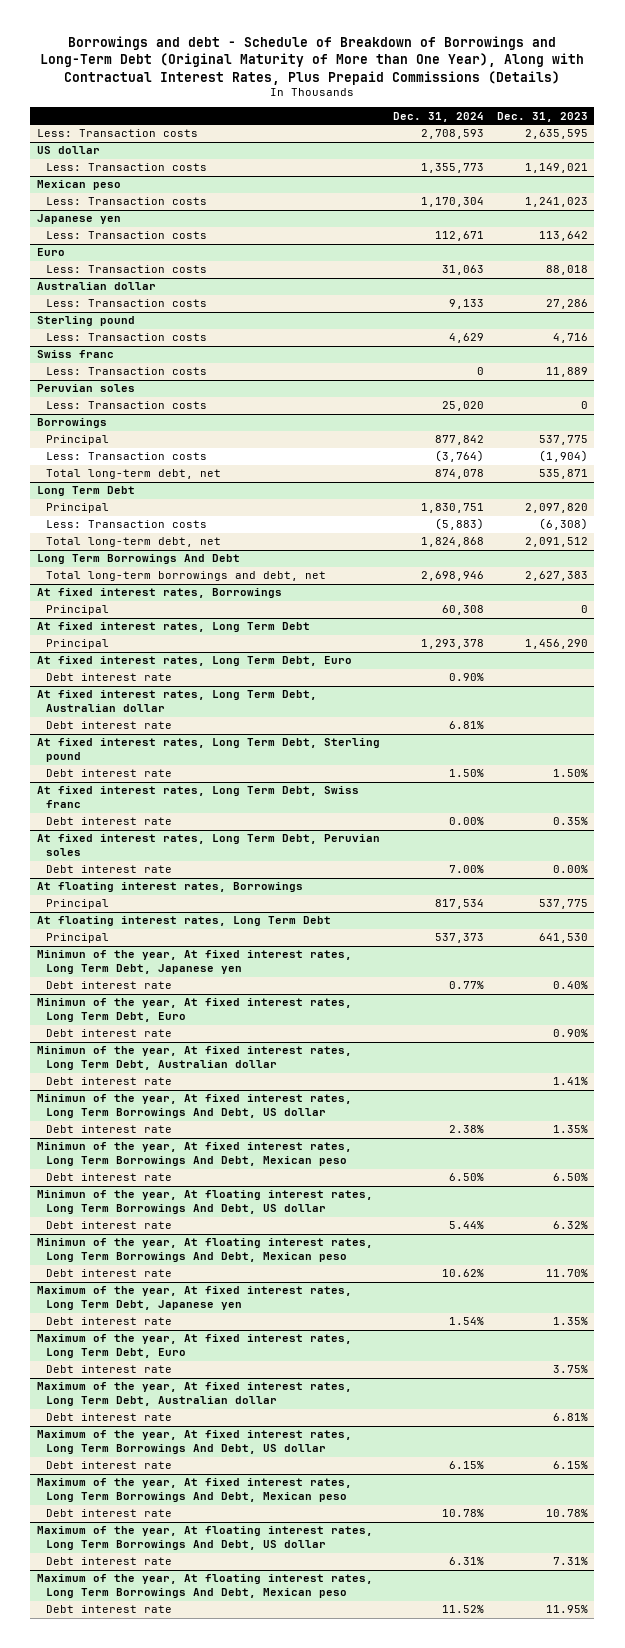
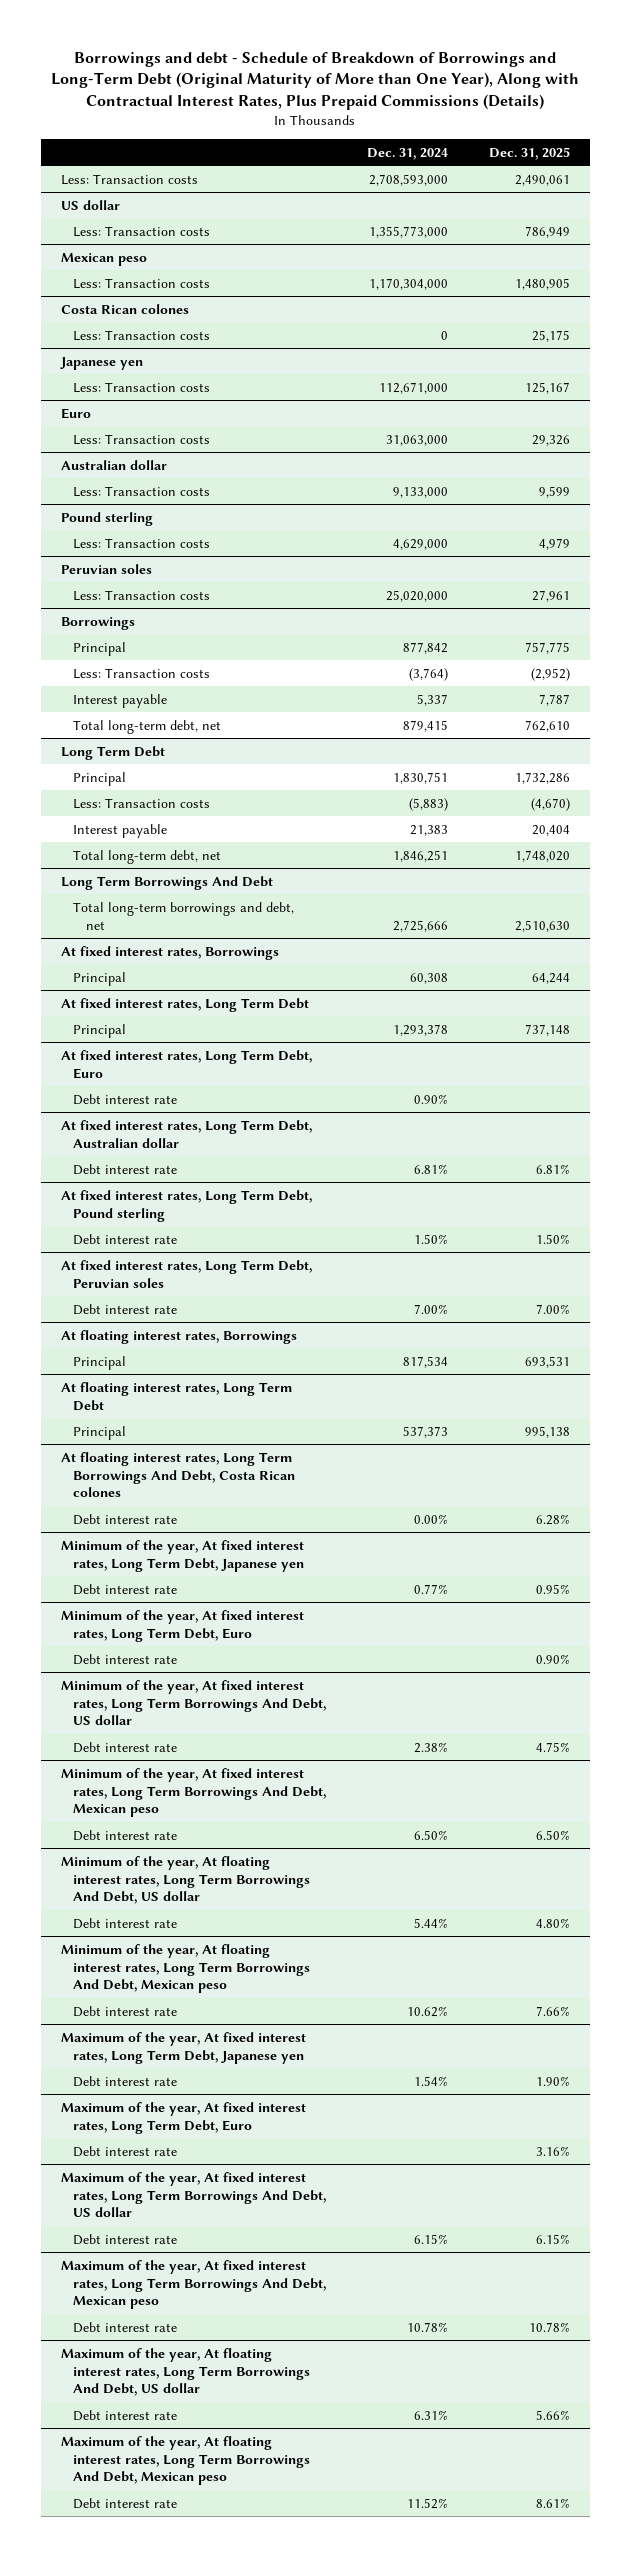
- | Dec. 31, 2024 | Dec. 31, 2023
+ | Dec. 31, 2024 | Dec. 31, 2025
- Less: Transaction costs | 2,708,593 | 2,635,595
+ Less: Transaction costs | 2,708,593,000 | 2,490,061
@ US dollar
- Less: Transaction costs | 1,355,773 | 1,149,021
+ Less: Transaction costs | 1,355,773,000 | 786,949
@ Mexican peso
- Less: Transaction costs | 1,170,304 | 1,241,023
+ Less: Transaction costs | 1,170,304,000 | 1,480,905
+ Costa Rican colones
+ Less: Transaction costs | 0 | 25,175
@ Japanese yen
- Less: Transaction costs | 112,671 | 113,642
+ Less: Transaction costs | 112,671,000 | 125,167
@ Euro
- Less: Transaction costs | 31,063 | 88,018
+ Less: Transaction costs | 31,063,000 | 29,326
@ Australian dollar
- Less: Transaction costs | 9,133 | 27,286
- Sterling pound
- Less: Transaction costs | 4,629 | 4,716
- Swiss franc
- Less: Transaction costs | 0 | 11,889
@ Australian dollar
+ Less: Transaction costs | 9,133,000 | 9,599
+ Pound sterling
+ Less: Transaction costs | 4,629,000 | 4,979
@ Peruvian soles
- Less: Transaction costs | 25,020 | 0
+ Less: Transaction costs | 25,020,000 | 27,961
@ Borrowings
- Total long-term debt, net | 874,078 | 535,871
+ Interest payable | 5,337 | 7,787
+ Total long-term debt, net | 879,415 | 762,610
@ Long Term Debt
- Total long-term debt, net | 1,824,868 | 2,091,512
+ Interest payable | 21,383 | 20,404
+ Total long-term debt, net | 1,846,251 | 1,748,020
@ Long Term Borrowings And Debt
- Total long-term borrowings and debt, net | 2,698,946 | 2,627,383
+ Total long-term borrowings and debt, net | 2,725,666 | 2,510,630
- At fixed interest rates, Long Term Debt, Sterling pound
+ At fixed interest rates, Long Term Debt, Pound sterling
- At fixed interest rates, Long Term Debt, Swiss franc
- Debt interest rate | 0.00% | 0.35%
- Minimun of the year, At fixed interest rates, Long Term Debt, Japanese yen
+ At floating interest rates, Long Term Borrowings And Debt, Costa Rican colones
+ Debt interest rate | 0.00% | 6.28%
+ Minimum of the year, At fixed interest rates, Long Term Debt, Japanese yen
- Minimun of the year, At fixed interest rates, Long Term Debt, Euro
- Debt interest rate | | 0.90%
- Minimun of the year, At fixed interest rates, Long Term Debt, Australian dollar
+ Minimum of the year, At fixed interest rates, Long Term Debt, Euro
- Minimun of the year, At fixed interest rates, Long Term Borrowings And Debt, US dollar
+ Minimum of the year, At fixed interest rates, Long Term Borrowings And Debt, US dollar
- Minimun of the year, At fixed interest rates, Long Term Borrowings And Debt, Mexican peso
+ Minimum of the year, At fixed interest rates, Long Term Borrowings And Debt, Mexican peso
- Minimun of the year, At floating interest rates, Long Term Borrowings And Debt, US dollar
+ Minimum of the year, At floating interest rates, Long Term Borrowings And Debt, US dollar
- Minimun of the year, At floating interest rates, Long Term Borrowings And Debt, Mexican peso
+ Minimum of the year, At floating interest rates, Long Term Borrowings And Debt, Mexican peso
- Maximum of the year, At fixed interest rates, Long Term Debt, Australian dollar
- Debt interest rate | | 6.81%

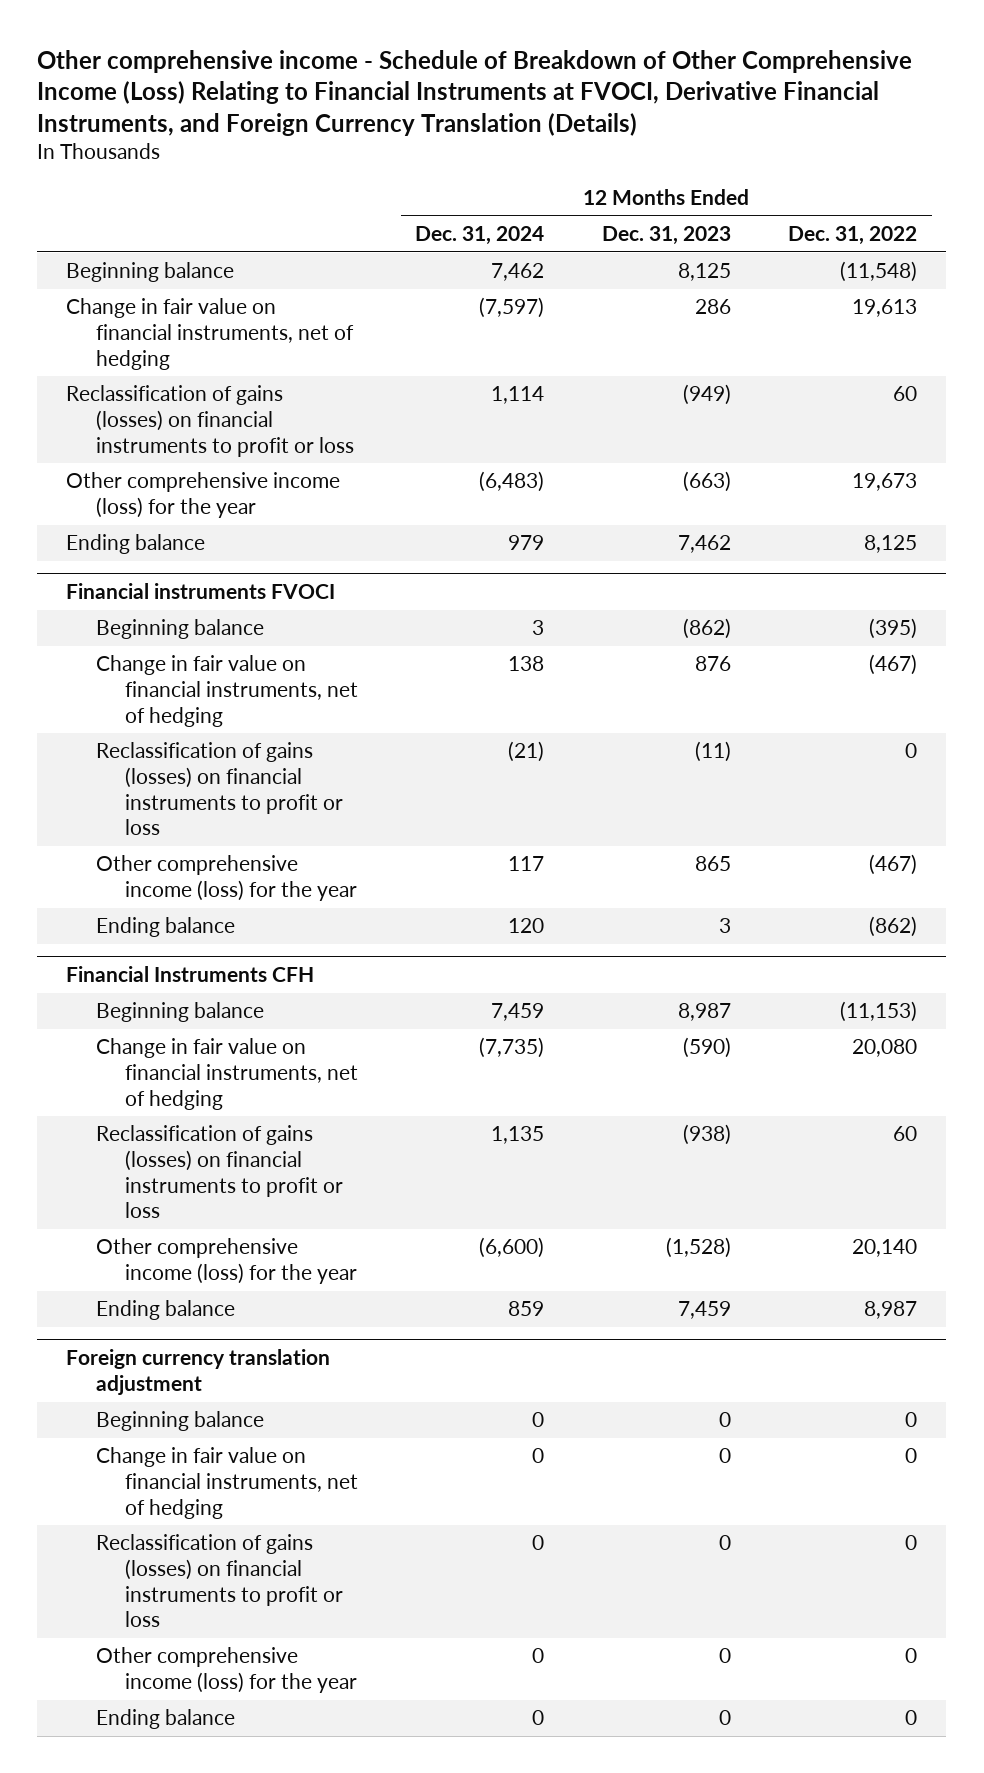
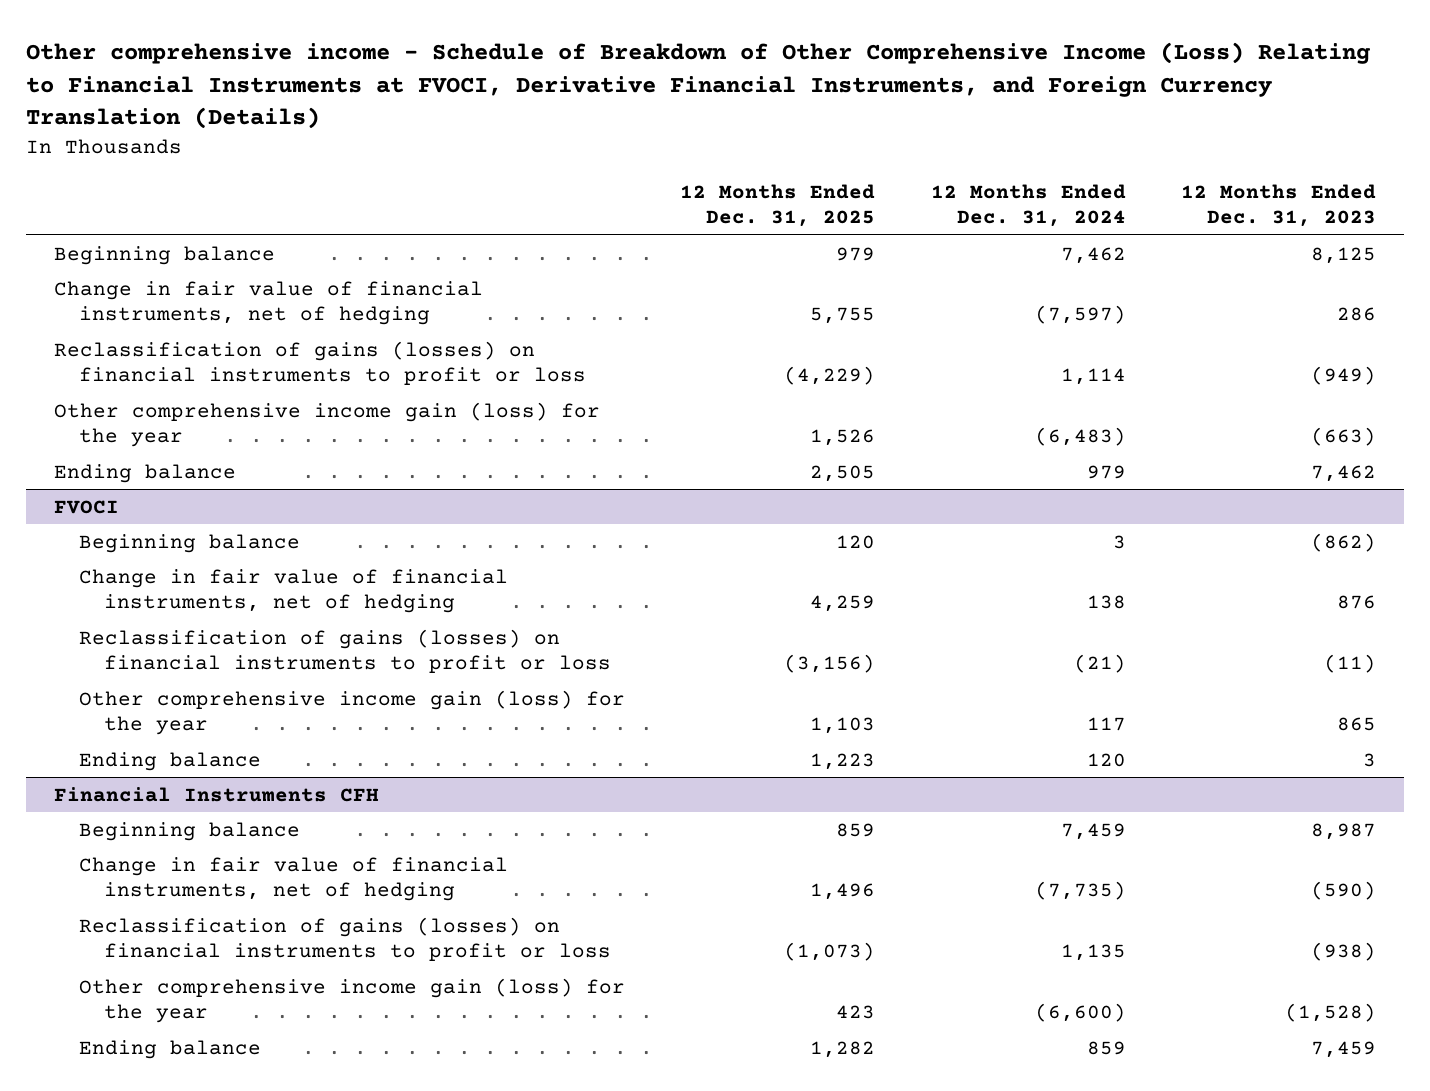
- | 12 Months Ended Dec. 31, 2024 | 12 Months Ended Dec. 31, 2023 | 12 Months Ended Dec. 31, 2022
+ | 12 Months Ended Dec. 31, 2025 | 12 Months Ended Dec. 31, 2024 | 12 Months Ended Dec. 31, 2023
- Change in fair value on financial instruments, net of hedging | (7,597) | 286 | 19,613
+ Change in fair value of financial instruments, net of hedging | 5,755 | (7,597) | 286
- Other comprehensive income (loss) for the year | (6,483) | (663) | 19,673
+ Other comprehensive income gain (loss) for the year | 1,526 | (6,483) | (663)
- Financial instruments FVOCI
+ FVOCI
- Change in fair value on financial instruments, net of hedging | 138 | 876 | (467)
+ Change in fair value of financial instruments, net of hedging | 4,259 | 138 | 876
- Other comprehensive income (loss) for the year | 117 | 865 | (467)
+ Other comprehensive income gain (loss) for the year | 1,103 | 117 | 865
@ Financial Instruments CFH
- Change in fair value on financial instruments, net of hedging | (7,735) | (590) | 20,080
+ Change in fair value of financial instruments, net of hedging | 1,496 | (7,735) | (590)
- Other comprehensive income (loss) for the year | (6,600) | (1,528) | 20,140
+ Other comprehensive income gain (loss) for the year | 423 | (6,600) | (1,528)
- Foreign currency translation adjustment
- Beginning balance | 0 | 0 | 0
- Change in fair value on financial instruments, net of hedging | 0 | 0 | 0
- Reclassification of gains (losses) on financial instruments to profit or loss | 0 | 0 | 0
- Other comprehensive income (loss) for the year | 0 | 0 | 0
- Ending balance | 0 | 0 | 0

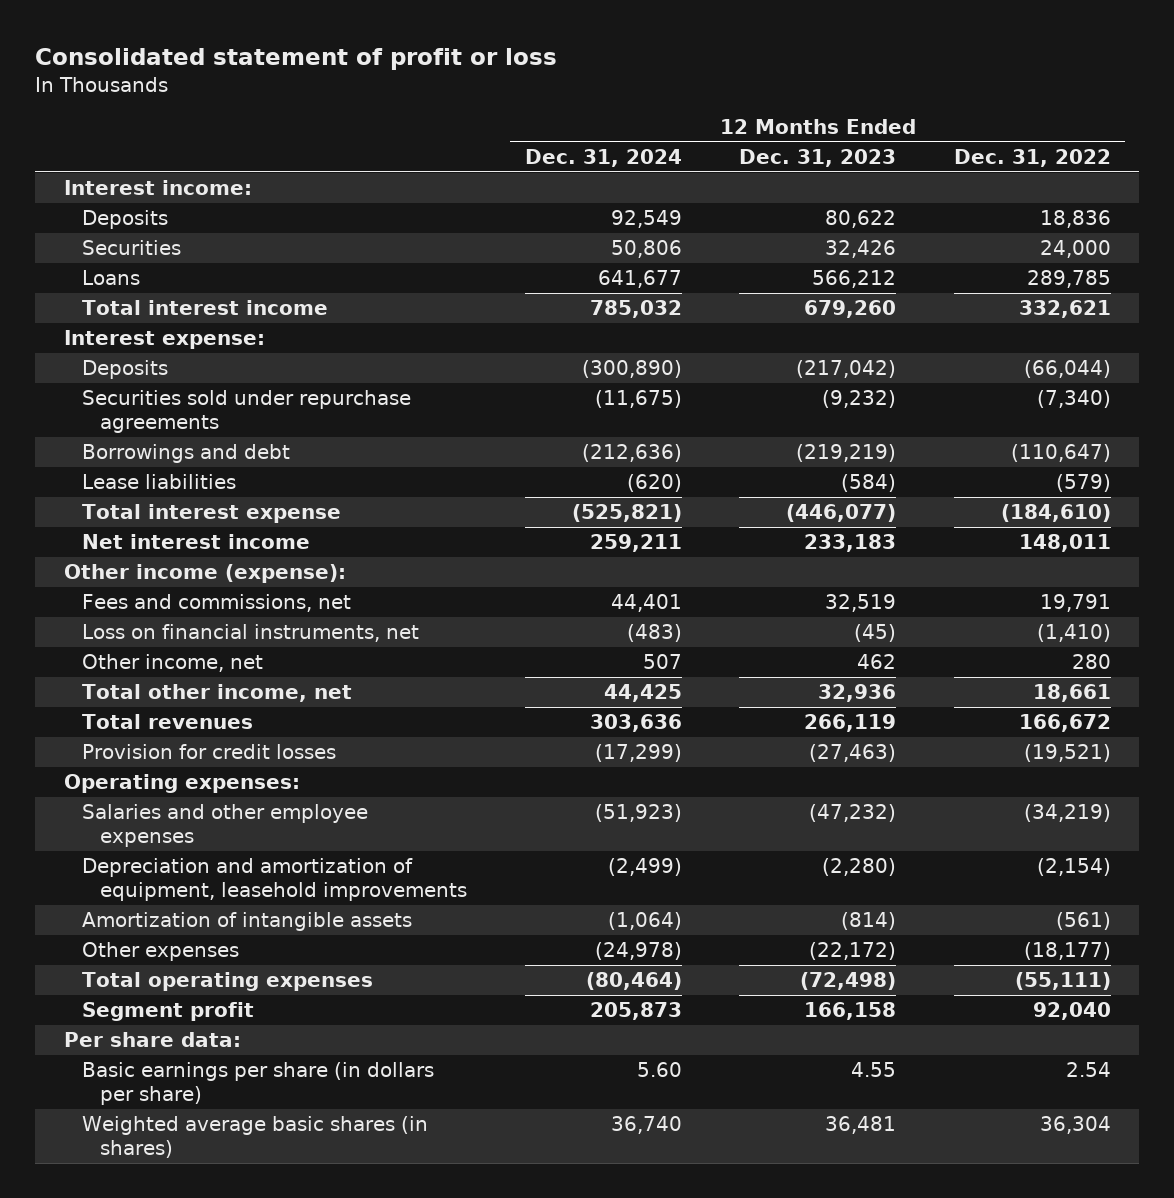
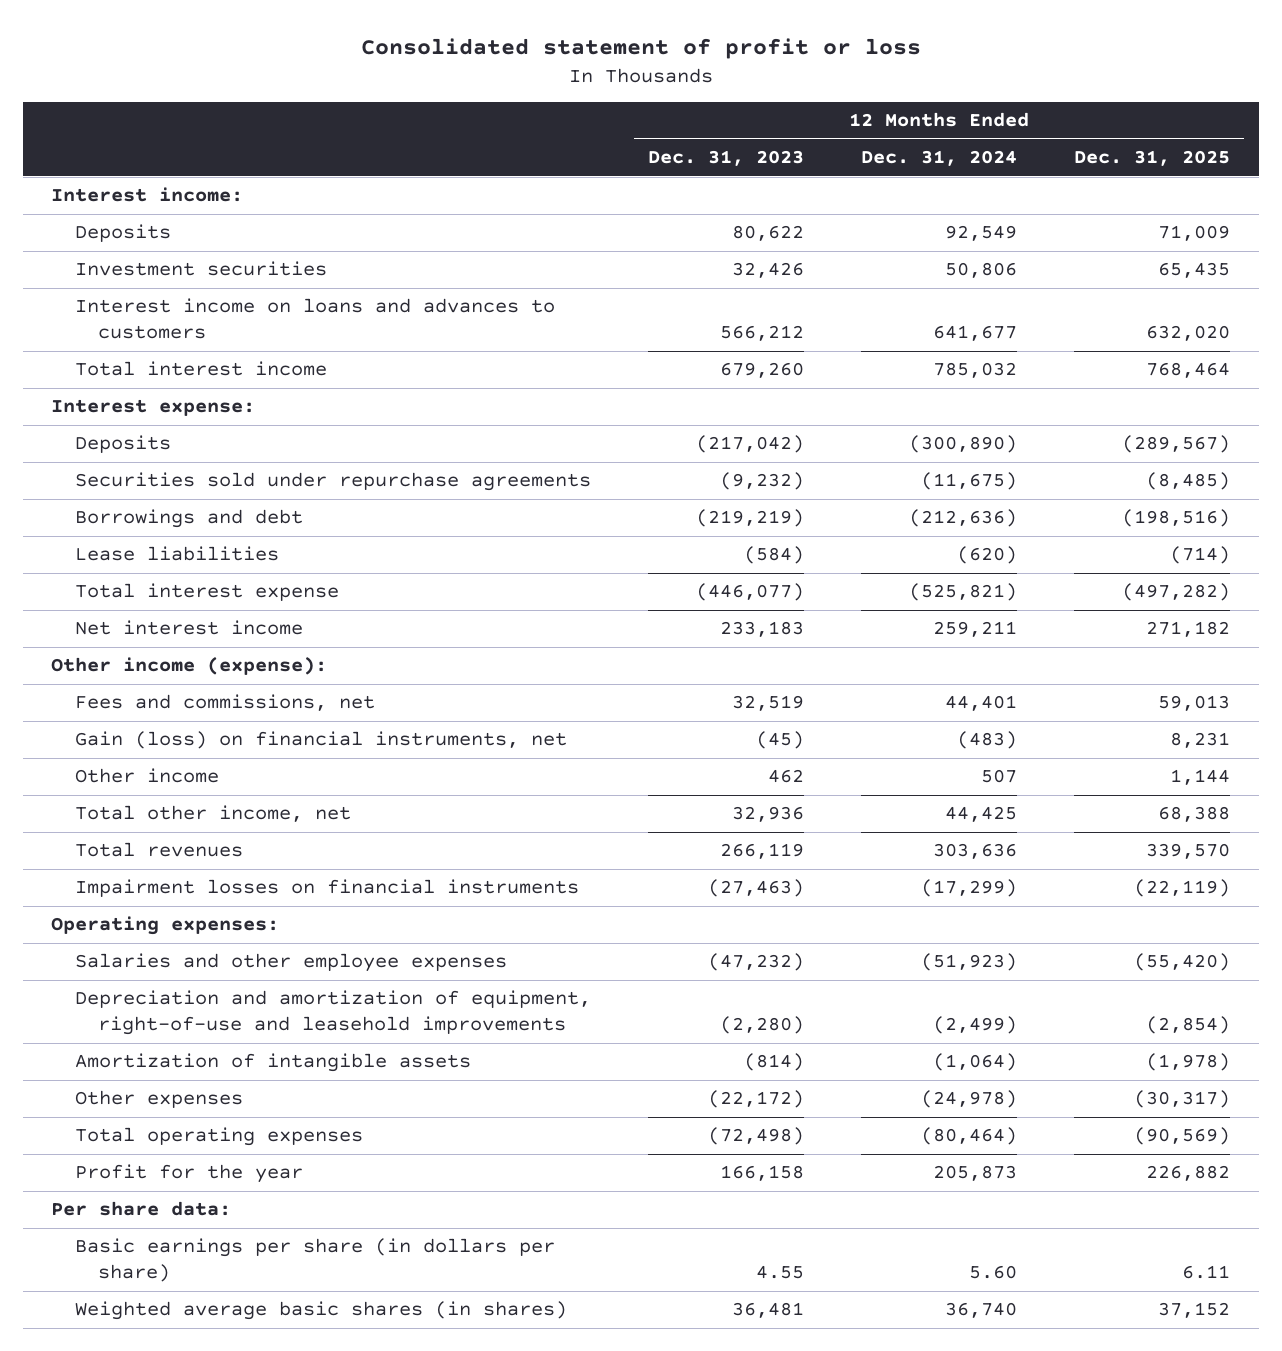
- | 12 Months Ended Dec. 31, 2024 | 12 Months Ended Dec. 31, 2023 | 12 Months Ended Dec. 31, 2022
+ | 12 Months Ended Dec. 31, 2023 | 12 Months Ended Dec. 31, 2024 | 12 Months Ended Dec. 31, 2025
- Securities | 50,806 | 32,426 | 24,000
- Loans | 641,677 | 566,212 | 289,785
+ Investment securities | 32,426 | 50,806 | 65,435
+ Interest income on loans and advances to customers | 566,212 | 641,677 | 632,020
- Loss on financial instruments, net | (483) | (45) | (1,410)
- Other income, net | 507 | 462 | 280
+ Gain (loss) on financial instruments, net | (45) | (483) | 8,231
+ Other income | 462 | 507 | 1,144
- Provision for credit losses | (17,299) | (27,463) | (19,521)
+ Impairment losses on financial instruments | (27,463) | (17,299) | (22,119)
- Depreciation and amortization of equipment, leasehold improvements | (2,499) | (2,280) | (2,154)
+ Depreciation and amortization of equipment, right-of-use and leasehold improvements | (2,280) | (2,499) | (2,854)
- Segment profit | 205,873 | 166,158 | 92,040
+ Profit for the year | 166,158 | 205,873 | 226,882

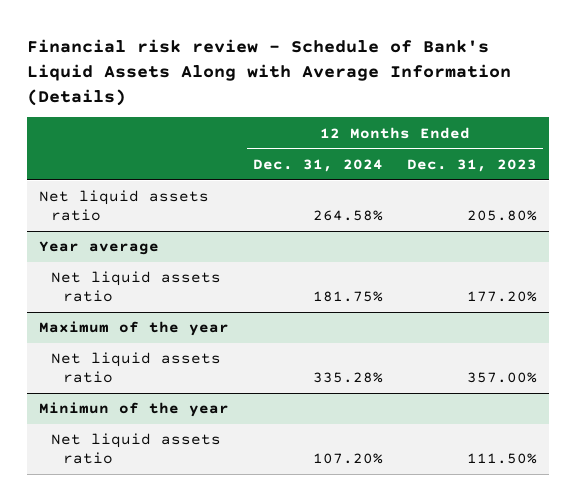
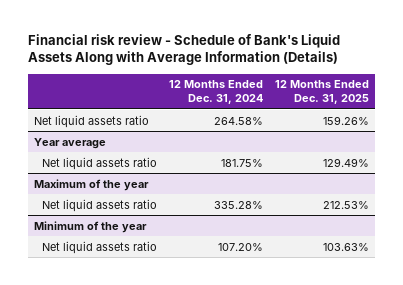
- | 12 Months Ended Dec. 31, 2024 | 12 Months Ended Dec. 31, 2023
+ | 12 Months Ended Dec. 31, 2024 | 12 Months Ended Dec. 31, 2025
- Minimun of the year
+ Minimum of the year

